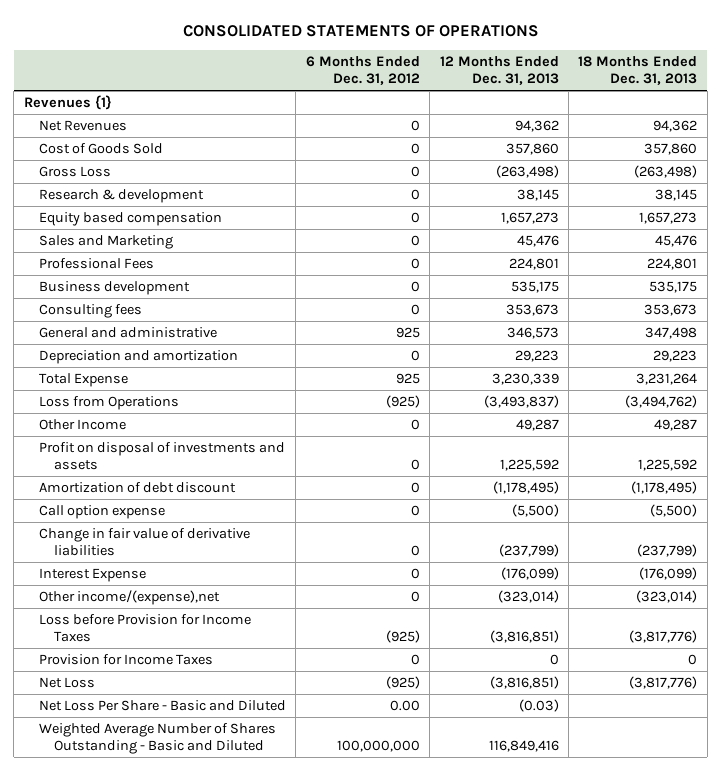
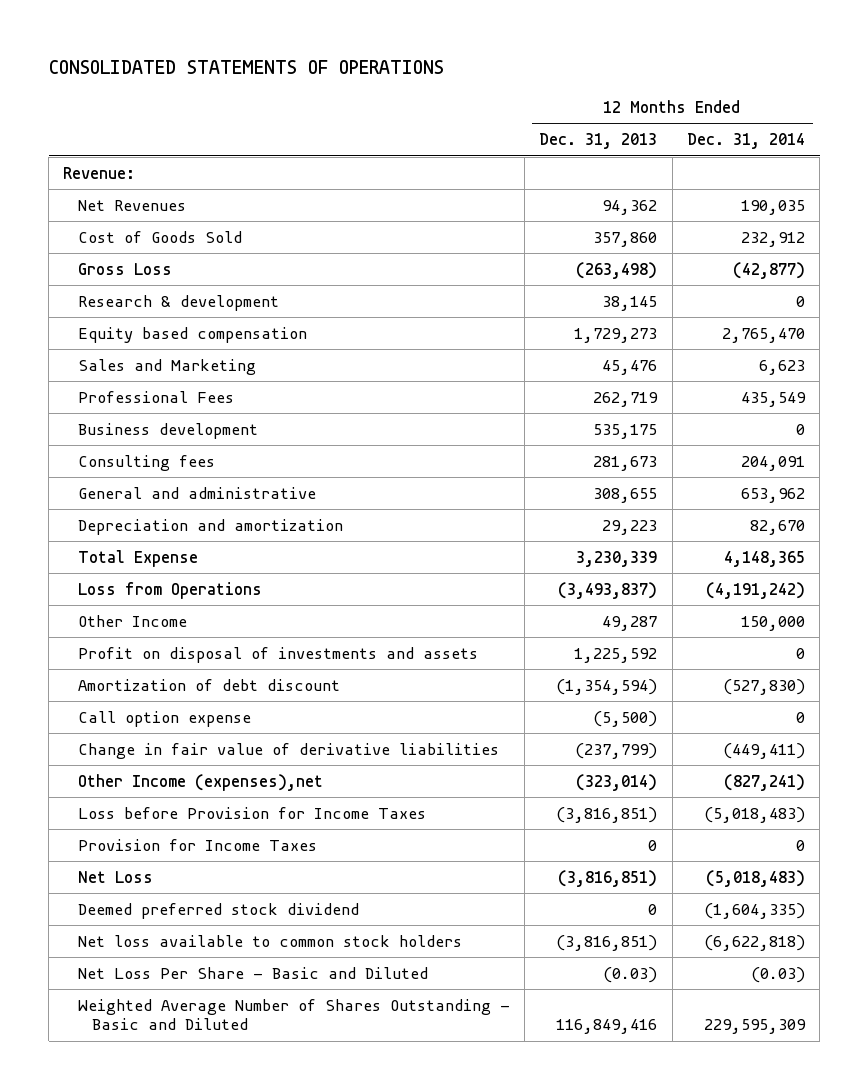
- | 6 Months Ended Dec. 31, 2012 | 12 Months Ended Dec. 31, 2013 | 18 Months Ended Dec. 31, 2013
+ | 12 Months Ended Dec. 31, 2013 | 12 Months Ended Dec. 31, 2014
- Revenues {1}
+ Revenue:
- Equity based compensation | 0 | 1,657,273 | 1,657,273
+ Equity based compensation | 1,729,273 | 2,765,470
- Professional Fees | 0 | 224,801 | 224,801
+ Professional Fees | 262,719 | 435,549
- Consulting fees | 0 | 353,673 | 353,673
- General and administrative | 925 | 346,573 | 347,498
+ Consulting fees | 281,673 | 204,091
+ General and administrative | 308,655 | 653,962
- Amortization of debt discount | 0 | (1,178,495) | (1,178,495)
+ Amortization of debt discount | (1,354,594) | (527,830)
- Interest Expense | 0 | (176,099) | (176,099)
- Other income/(expense),net | 0 | (323,014) | (323,014)
+ Other Income (expenses),net | (323,014) | (827,241)
+ Deemed preferred stock dividend | 0 | (1,604,335)
+ Net loss available to common stock holders | (3,816,851) | (6,622,818)

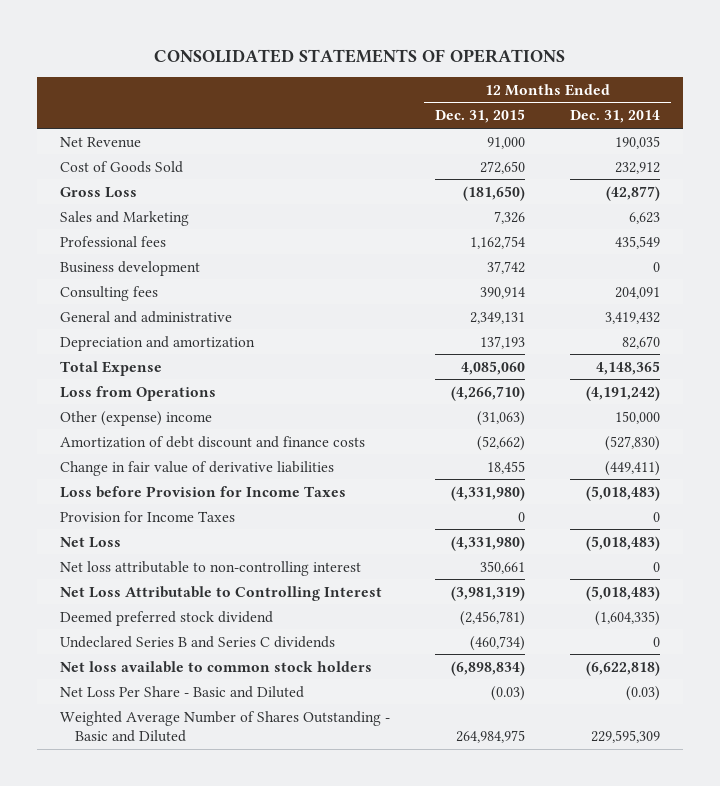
- | 12 Months Ended Dec. 31, 2013 | 12 Months Ended Dec. 31, 2014
+ | 12 Months Ended Dec. 31, 2015 | 12 Months Ended Dec. 31, 2014
- Revenue:
- Net Revenues | 94,362 | 190,035
+ Net Revenue | 91,000 | 190,035
- Research & development | 38,145 | 0
- Equity based compensation | 1,729,273 | 2,765,470
- Professional Fees | 262,719 | 435,549
+ Professional fees | 1,162,754 | 435,549
- General and administrative | 308,655 | 653,962
+ General and administrative | 2,349,131 | 3,419,432
- Other Income | 49,287 | 150,000
- Profit on disposal of investments and assets | 1,225,592 | 0
- Amortization of debt discount | (1,354,594) | (527,830)
- Call option expense | (5,500) | 0
+ Other (expense) income | (31,063) | 150,000
+ Amortization of debt discount and finance costs | (52,662) | (527,830)
- Other Income (expenses),net | (323,014) | (827,241)
+ Net loss attributable to non-controlling interest | 350,661 | 0
+ Net Loss Attributable to Controlling Interest | (3,981,319) | (5,018,483)
+ Undeclared Series B and Series C dividends | (460,734) | 0

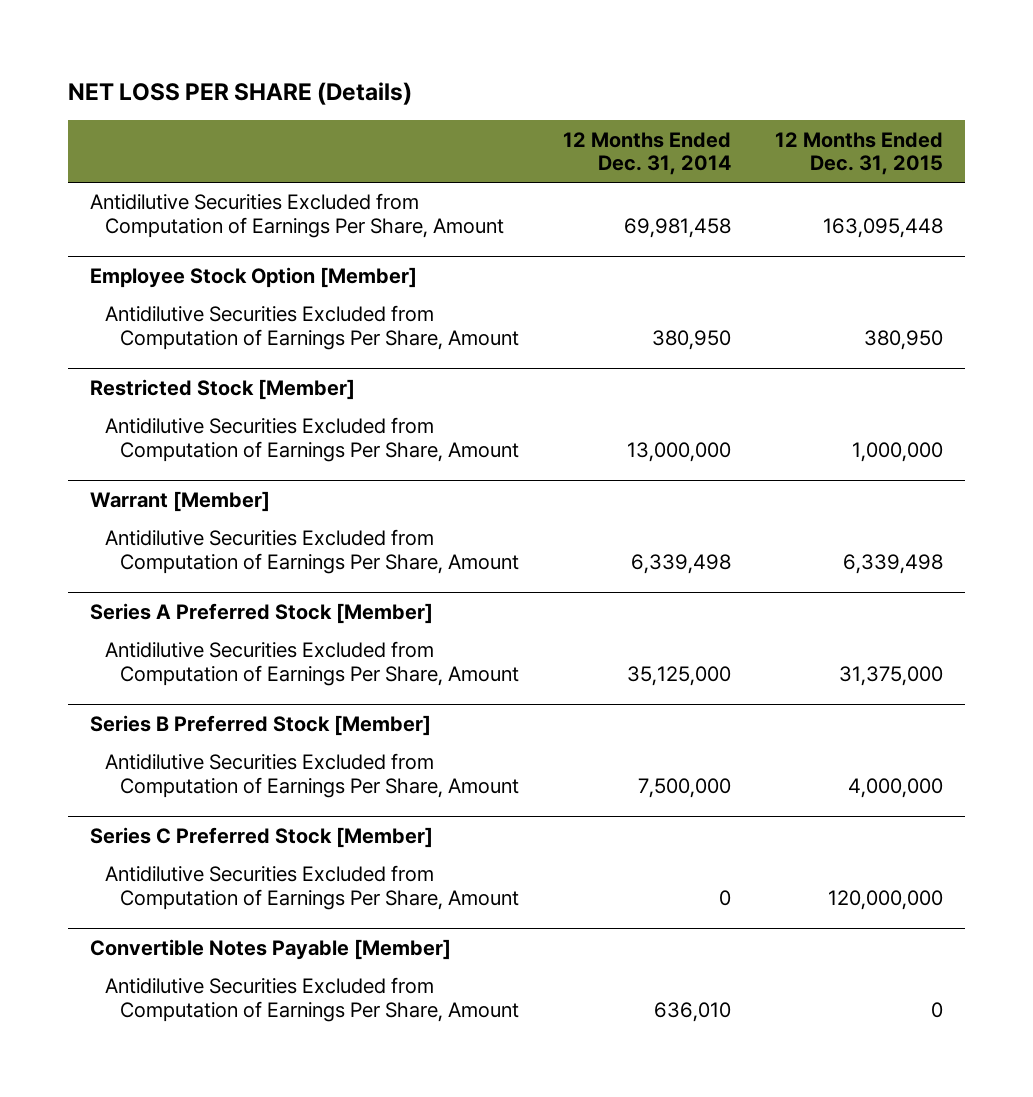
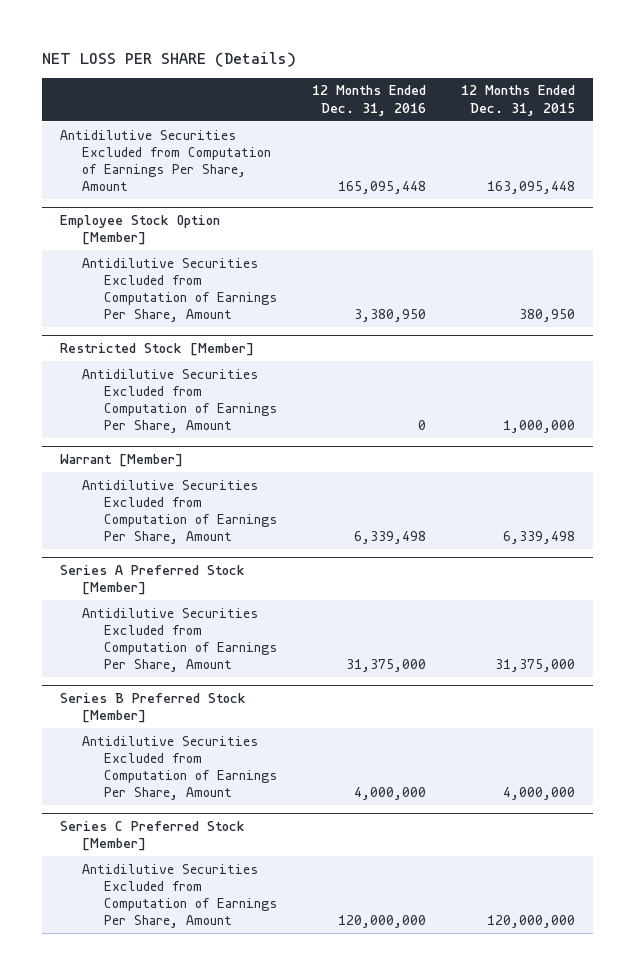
- | 12 Months Ended Dec. 31, 2014 | 12 Months Ended Dec. 31, 2015
+ | 12 Months Ended Dec. 31, 2016 | 12 Months Ended Dec. 31, 2015
- Convertible Notes Payable [Member]
- Antidilutive Securities Excluded from Computation of Earnings Per Share, Amount | 636,010 | 0

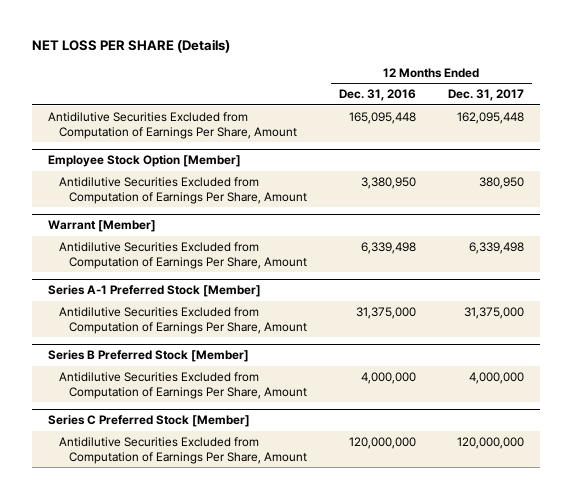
- | 12 Months Ended Dec. 31, 2016 | 12 Months Ended Dec. 31, 2015
+ | 12 Months Ended Dec. 31, 2016 | 12 Months Ended Dec. 31, 2017
- Restricted Stock [Member]
- Antidilutive Securities Excluded from Computation of Earnings Per Share, Amount | 0 | 1,000,000
- Series A Preferred Stock [Member]
+ Series A-1 Preferred Stock [Member]

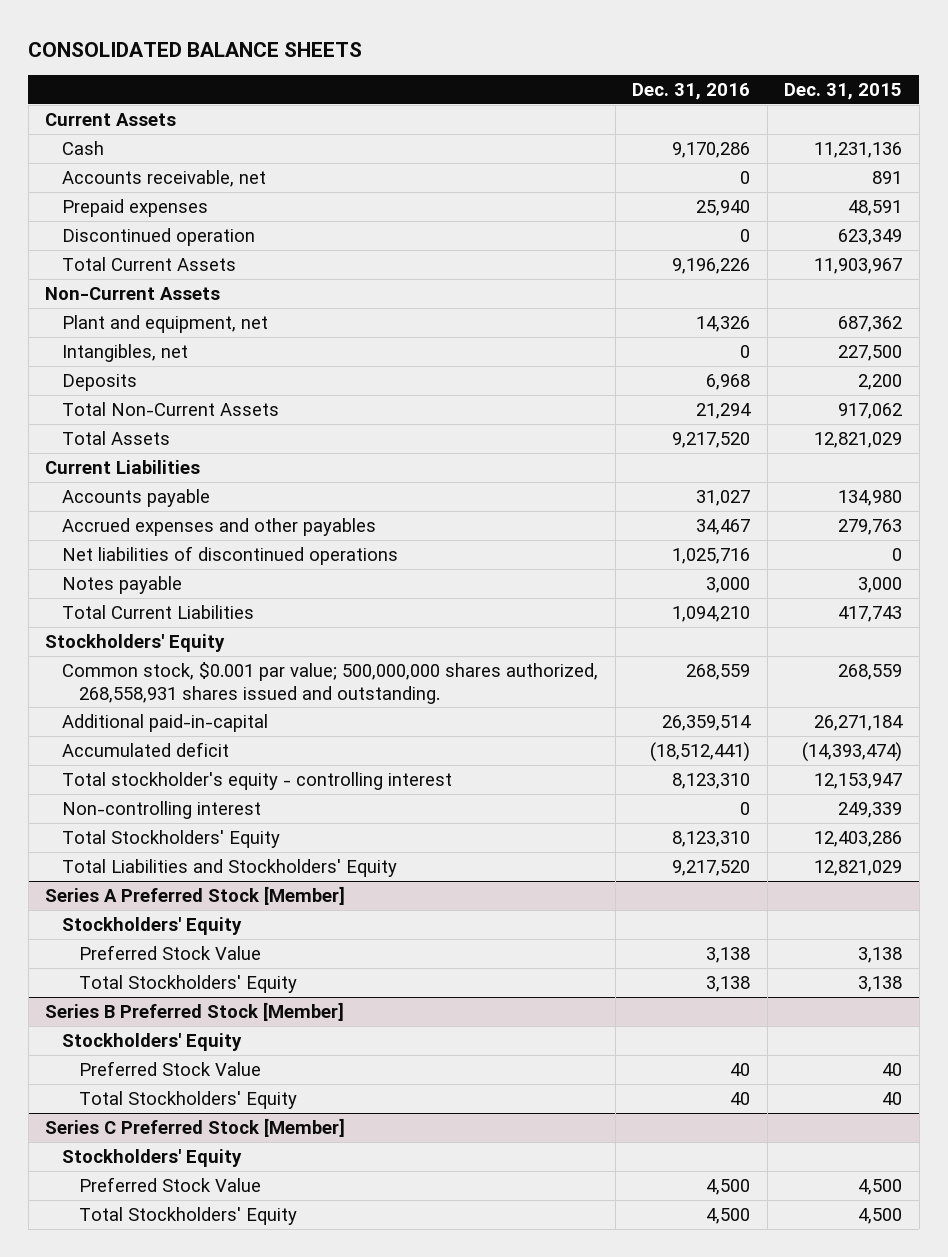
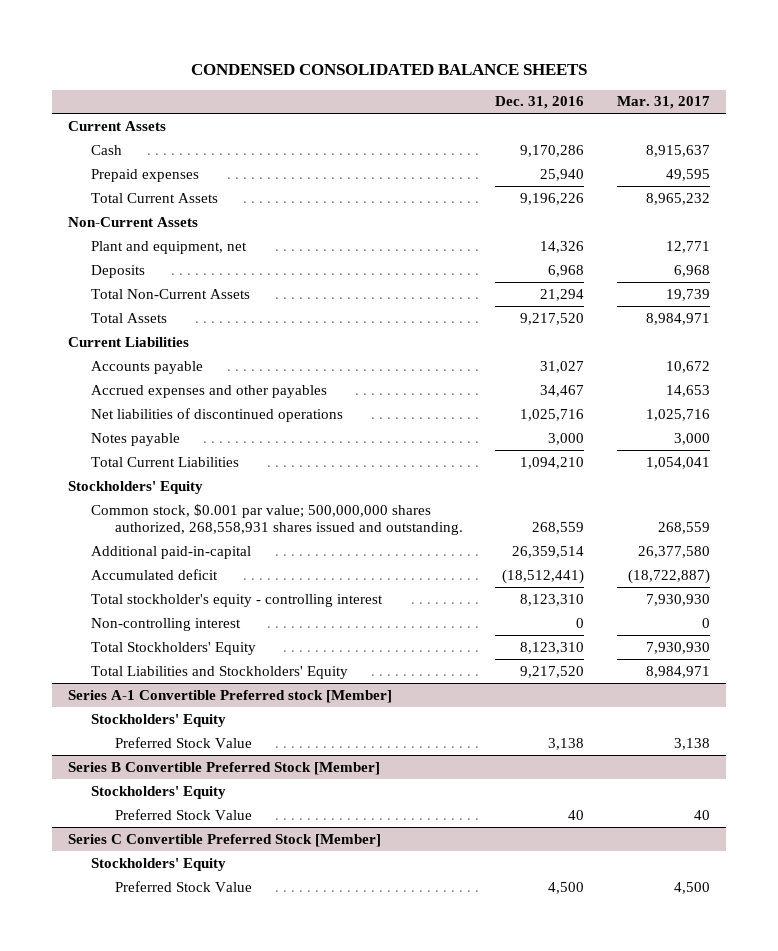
- CONSOLIDATED BALANCE SHEETS
+ CONDENSED CONSOLIDATED BALANCE SHEETS
- | Dec. 31, 2016 | Dec. 31, 2015
+ | Dec. 31, 2016 | Mar. 31, 2017
- Accounts receivable, net | 0 | 891
- Discontinued operation | 0 | 623,349
- Intangibles, net | 0 | 227,500
- Series A Preferred Stock [Member]
+ Series A-1 Convertible Preferred stock [Member]
- Total Stockholders' Equity | 3,138 | 3,138
- Series B Preferred Stock [Member]
+ Series B Convertible Preferred Stock [Member]
- Total Stockholders' Equity | 40 | 40
- Series C Preferred Stock [Member]
+ Series C Convertible Preferred Stock [Member]
- Total Stockholders' Equity | 4,500 | 4,500

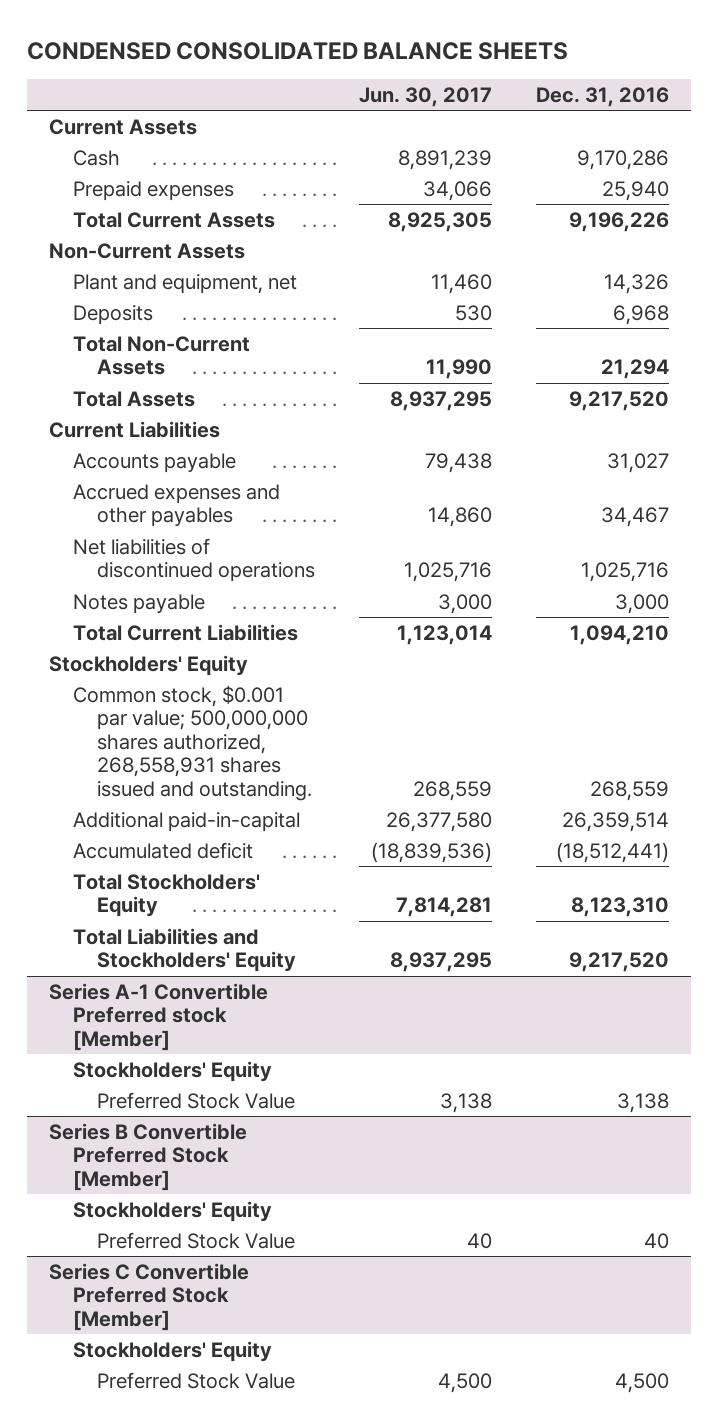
- | Dec. 31, 2016 | Mar. 31, 2017
+ | Jun. 30, 2017 | Dec. 31, 2016
- Total stockholder's equity - controlling interest | 8,123,310 | 7,930,930
- Non-controlling interest | 0 | 0

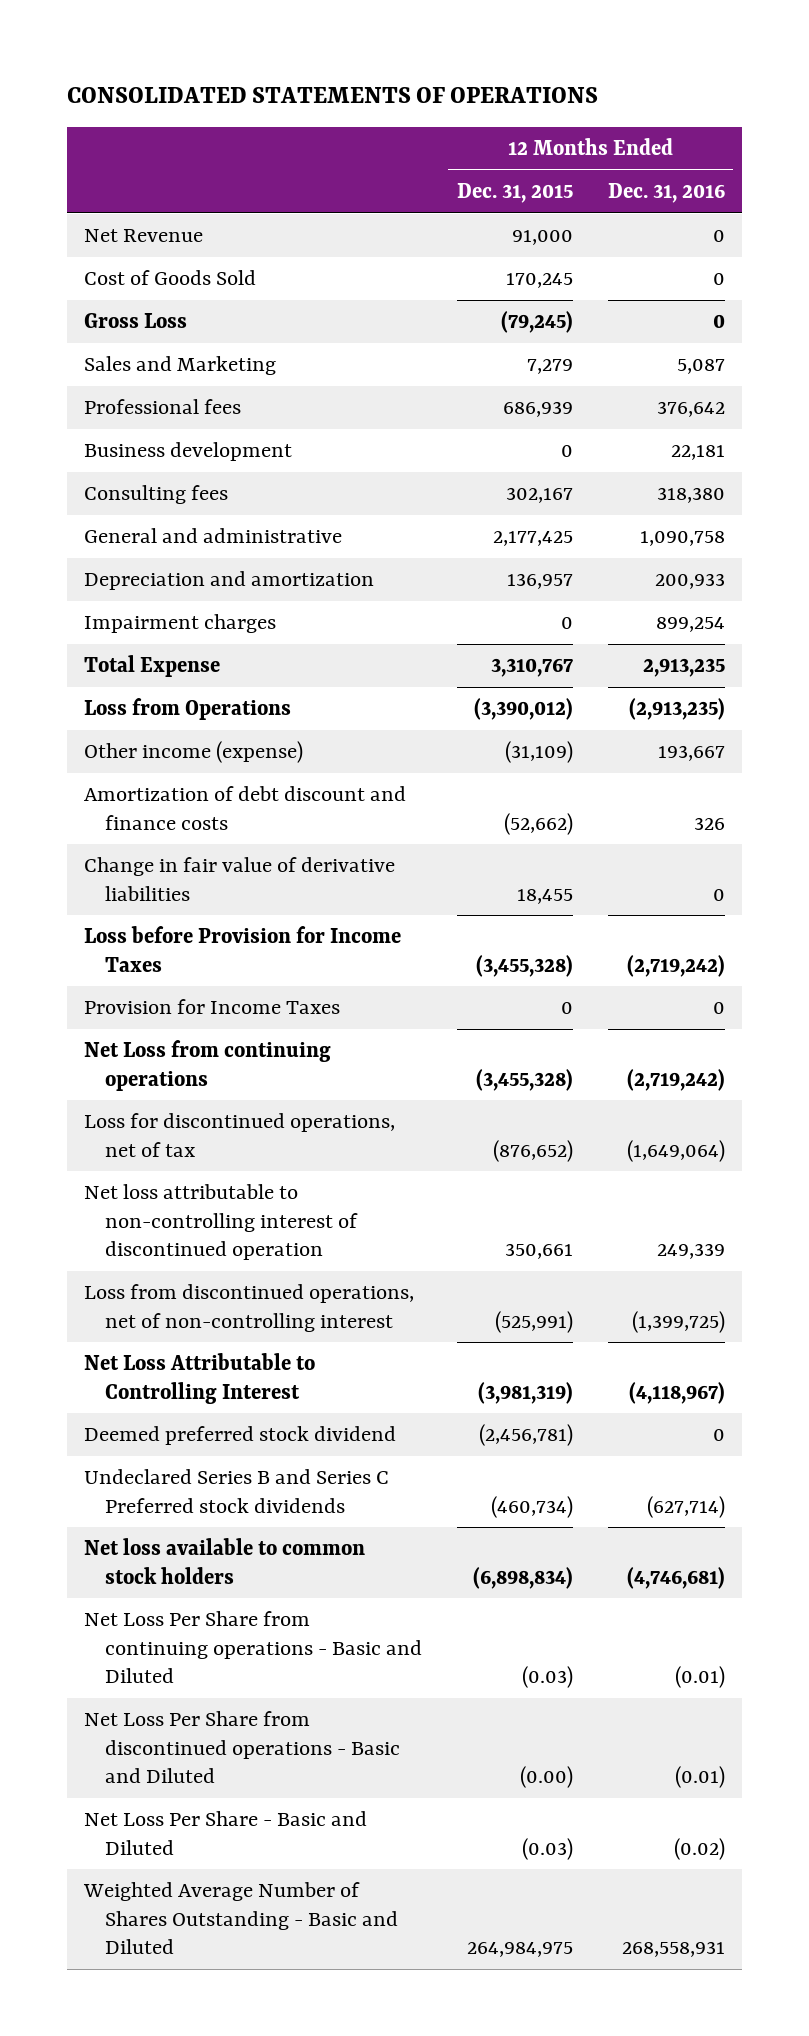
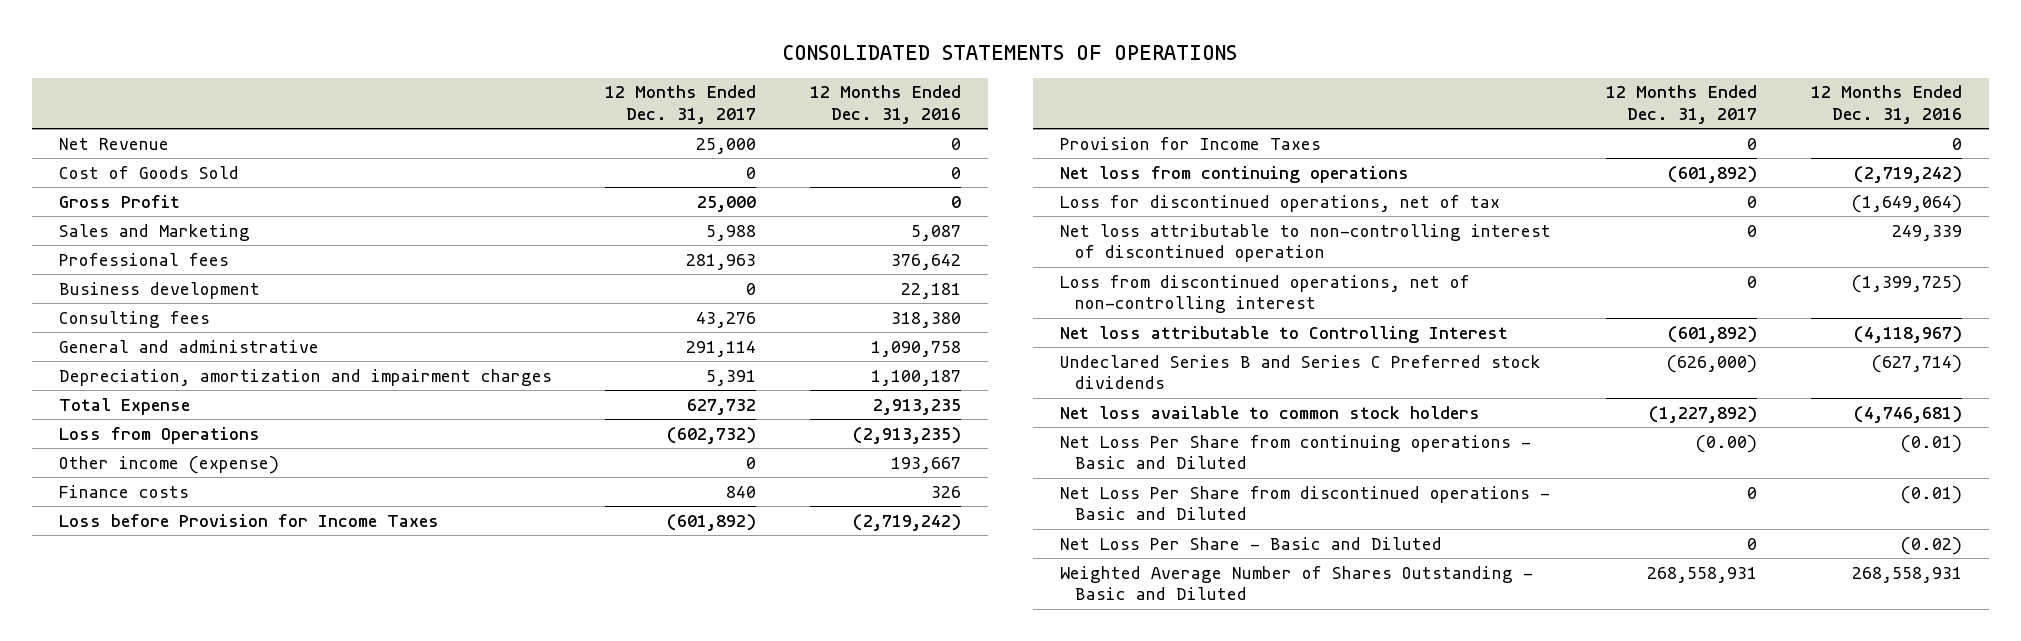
- | 12 Months Ended Dec. 31, 2015 | 12 Months Ended Dec. 31, 2016
+ | 12 Months Ended Dec. 31, 2017 | 12 Months Ended Dec. 31, 2016
- Gross Loss | (79,245) | 0
+ Gross Profit | 25,000 | 0
- Depreciation and amortization | 136,957 | 200,933
- Impairment charges | 0 | 899,254
+ Depreciation, amortization and impairment charges | 5,391 | 1,100,187
- Amortization of debt discount and finance costs | (52,662) | 326
- Change in fair value of derivative liabilities | 18,455 | 0
+ Finance costs | 840 | 326
- Net Loss from continuing operations | (3,455,328) | (2,719,242)
+ Net loss from continuing operations | (601,892) | (2,719,242)
- Net Loss Attributable to Controlling Interest | (3,981,319) | (4,118,967)
- Deemed preferred stock dividend | (2,456,781) | 0
+ Net loss attributable to Controlling Interest | (601,892) | (4,118,967)

